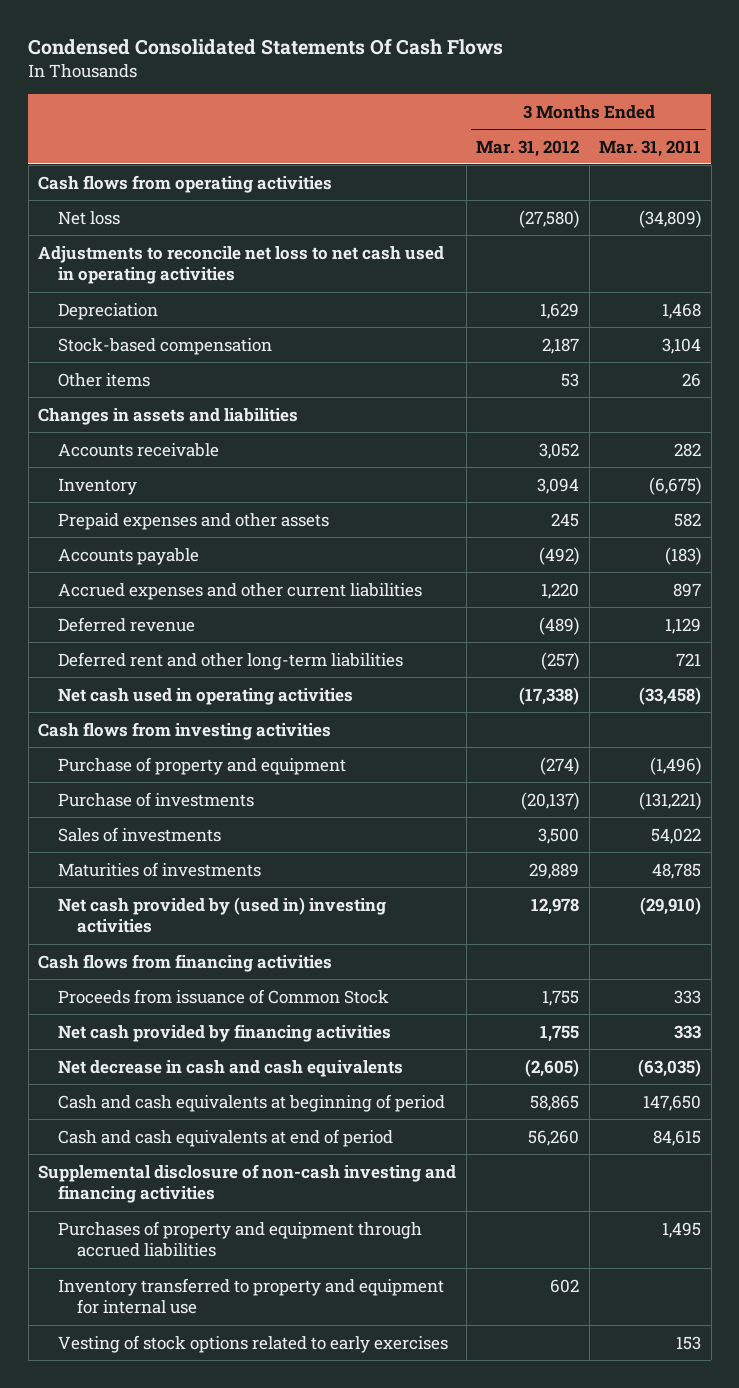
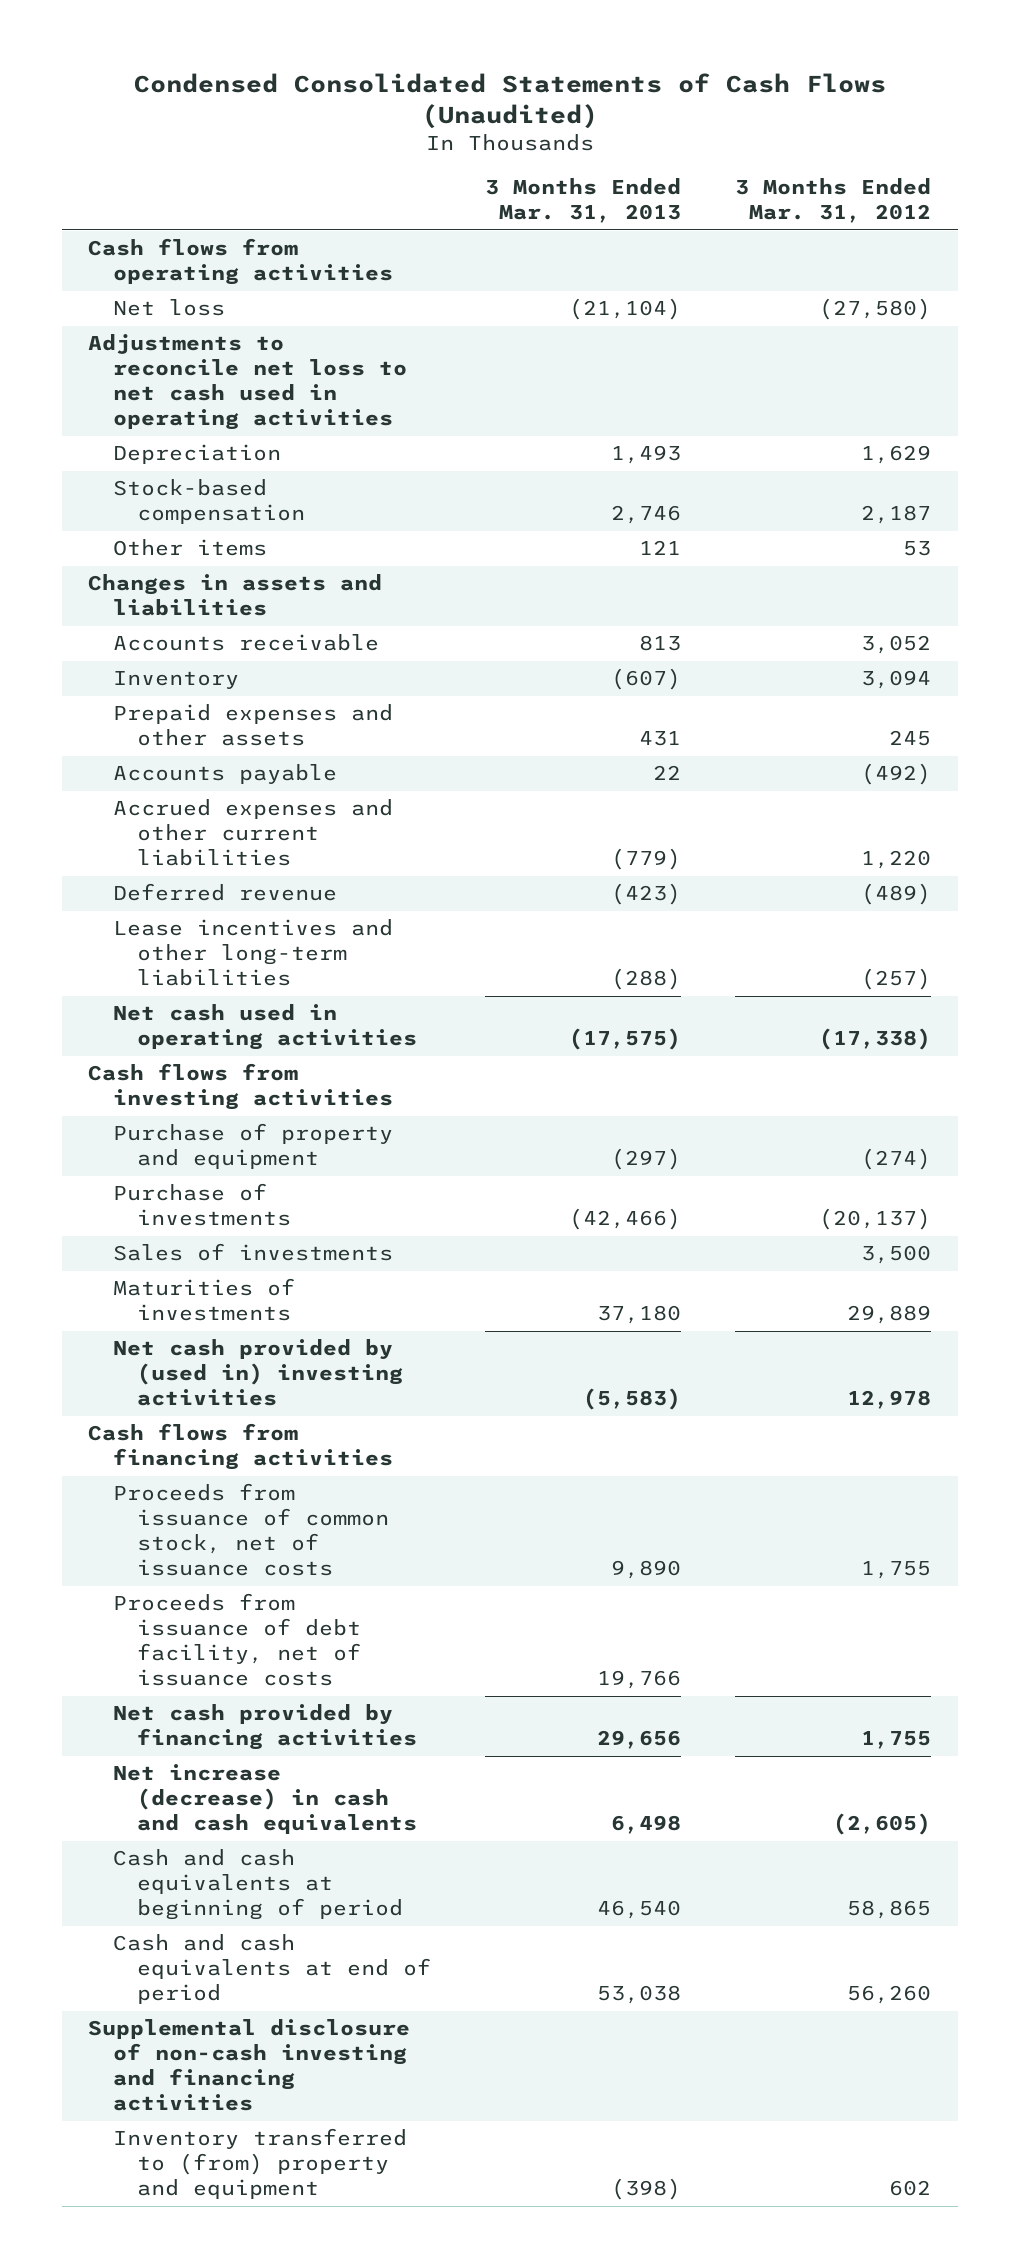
- Condensed Consolidated Statements Of Cash Flows
+ Condensed Consolidated Statements of Cash Flows (Unaudited)
- | 3 Months Ended Mar. 31, 2012 | 3 Months Ended Mar. 31, 2011
+ | 3 Months Ended Mar. 31, 2013 | 3 Months Ended Mar. 31, 2012
- Deferred rent and other long-term liabilities | (257) | 721
+ Lease incentives and other long-term liabilities | (288) | (257)
- Proceeds from issuance of Common Stock | 1,755 | 333
+ Proceeds from issuance of common stock, net of issuance costs | 9,890 | 1,755
+ Proceeds from issuance of debt facility, net of issuance costs | 19,766 |
- Net decrease in cash and cash equivalents | (2,605) | (63,035)
+ Net increase (decrease) in cash and cash equivalents | 6,498 | (2,605)
- Purchases of property and equipment through accrued liabilities | | 1,495
- Inventory transferred to property and equipment for internal use | 602 |
- Vesting of stock options related to early exercises | | 153
+ Inventory transferred to (from) property and equipment | (398) | 602

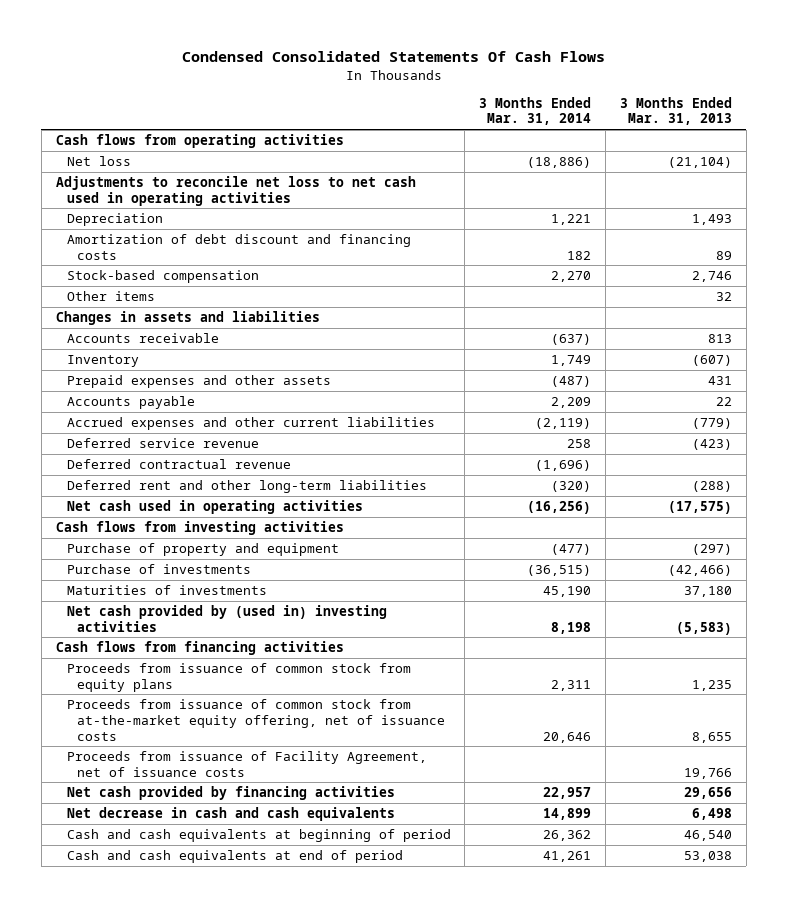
- Condensed Consolidated Statements of Cash Flows (Unaudited)
+ Condensed Consolidated Statements Of Cash Flows
- | 3 Months Ended Mar. 31, 2013 | 3 Months Ended Mar. 31, 2012
+ | 3 Months Ended Mar. 31, 2014 | 3 Months Ended Mar. 31, 2013
+ Amortization of debt discount and financing costs | 182 | 89
- Other items | 121 | 53
+ Other items | | 32
- Deferred revenue | (423) | (489)
- Lease incentives and other long-term liabilities | (288) | (257)
+ Deferred service revenue | 258 | (423)
+ Deferred contractual revenue | (1,696) |
+ Deferred rent and other long-term liabilities | (320) | (288)
- Sales of investments | | 3,500
- Proceeds from issuance of common stock, net of issuance costs | 9,890 | 1,755
- Proceeds from issuance of debt facility, net of issuance costs | 19,766 |
+ Proceeds from issuance of common stock from equity plans | 2,311 | 1,235
+ Proceeds from issuance of common stock from at-the-market equity offering, net of issuance costs | 20,646 | 8,655
+ Proceeds from issuance of Facility Agreement, net of issuance costs | | 19,766
- Net increase (decrease) in cash and cash equivalents | 6,498 | (2,605)
+ Net decrease in cash and cash equivalents | 14,899 | 6,498
- Supplemental disclosure of non-cash investing and financing activities
- Inventory transferred to (from) property and equipment | (398) | 602

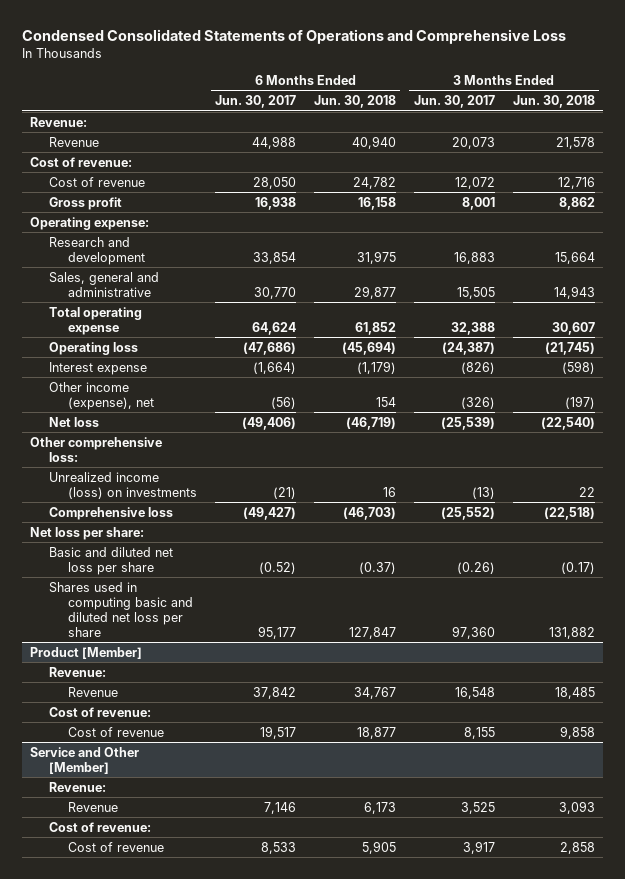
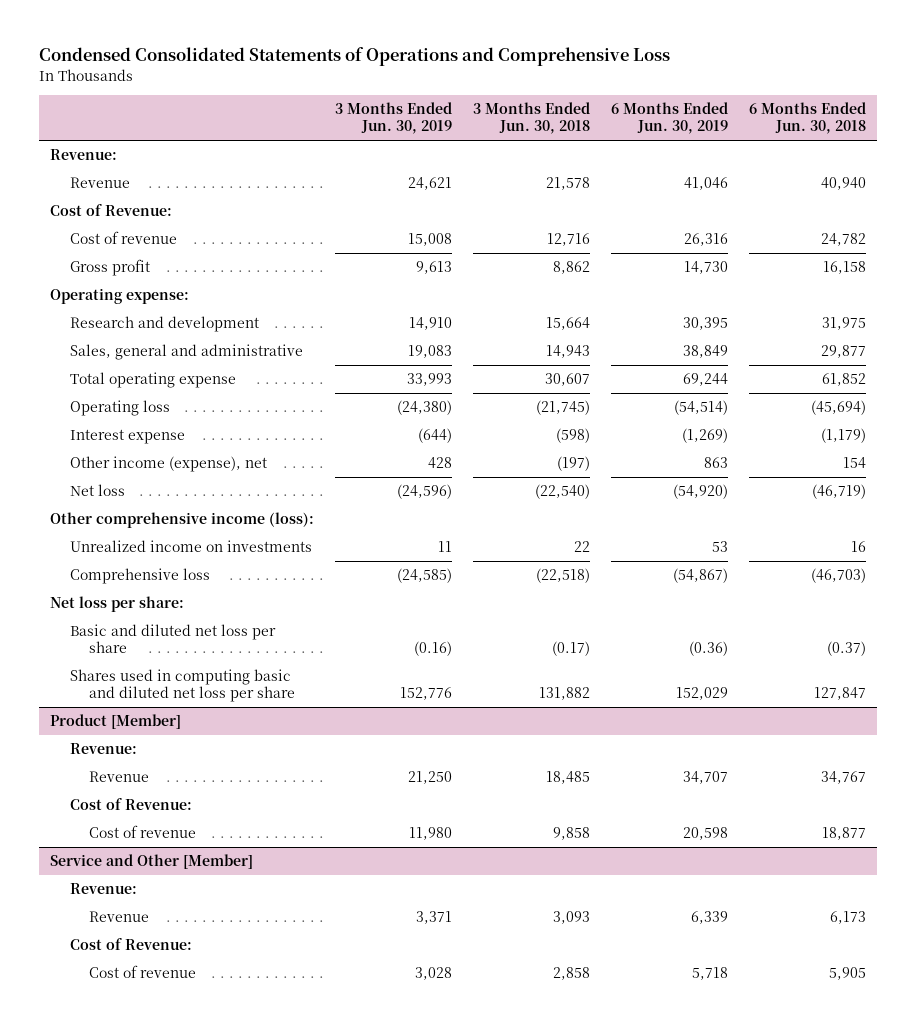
- | 6 Months Ended Jun. 30, 2017 | 6 Months Ended Jun. 30, 2018 | 3 Months Ended Jun. 30, 2017 | 3 Months Ended Jun. 30, 2018
+ | 3 Months Ended Jun. 30, 2019 | 3 Months Ended Jun. 30, 2018 | 6 Months Ended Jun. 30, 2019 | 6 Months Ended Jun. 30, 2018
- Cost of revenue:
+ Cost of Revenue:
- Other comprehensive loss:
- Unrealized income (loss) on investments | (21) | 16 | (13) | 22
+ Other comprehensive income (loss):
+ Unrealized income on investments | 11 | 22 | 53 | 16
@ Product [Member]
- Cost of revenue:
+ Cost of Revenue:
@ Service and Other [Member]
- Cost of revenue:
+ Cost of Revenue:

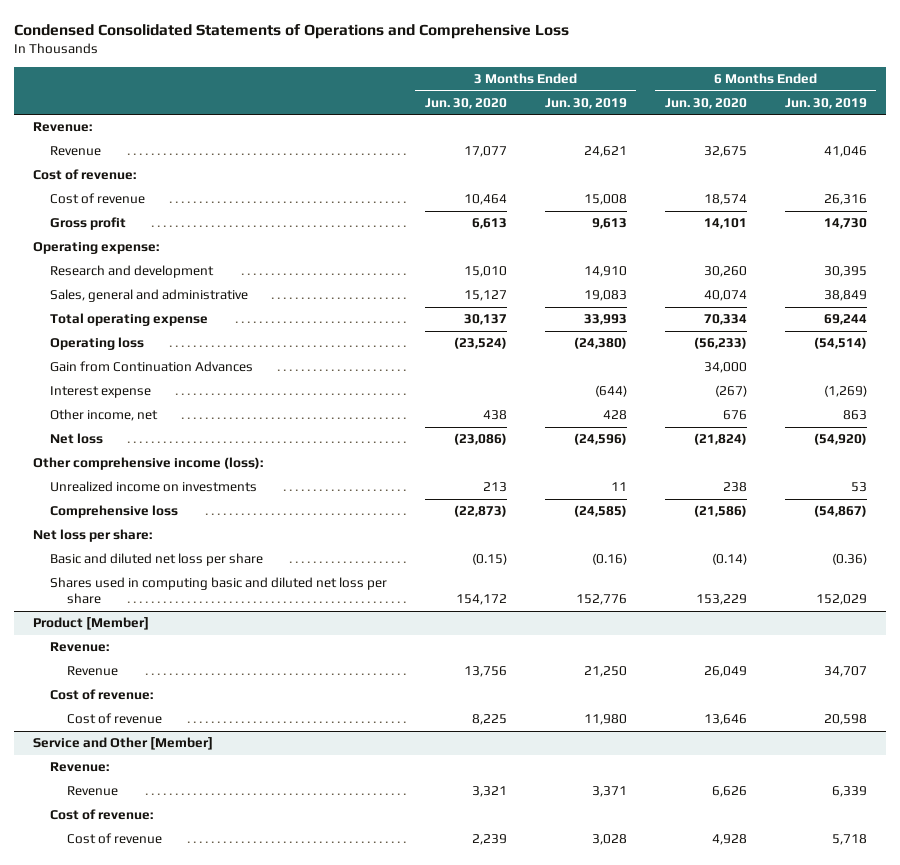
- | 3 Months Ended Jun. 30, 2019 | 3 Months Ended Jun. 30, 2018 | 6 Months Ended Jun. 30, 2019 | 6 Months Ended Jun. 30, 2018
+ | 3 Months Ended Jun. 30, 2020 | 3 Months Ended Jun. 30, 2019 | 6 Months Ended Jun. 30, 2020 | 6 Months Ended Jun. 30, 2019
- Cost of Revenue:
+ Cost of revenue:
+ Gain from Continuation Advances | | | 34,000 |
- Other income (expense), net | 428 | (197) | 863 | 154
+ Other income, net | 438 | 428 | 676 | 863
@ Product [Member]
- Cost of Revenue:
+ Cost of revenue:
@ Service and Other [Member]
- Cost of Revenue:
+ Cost of revenue:

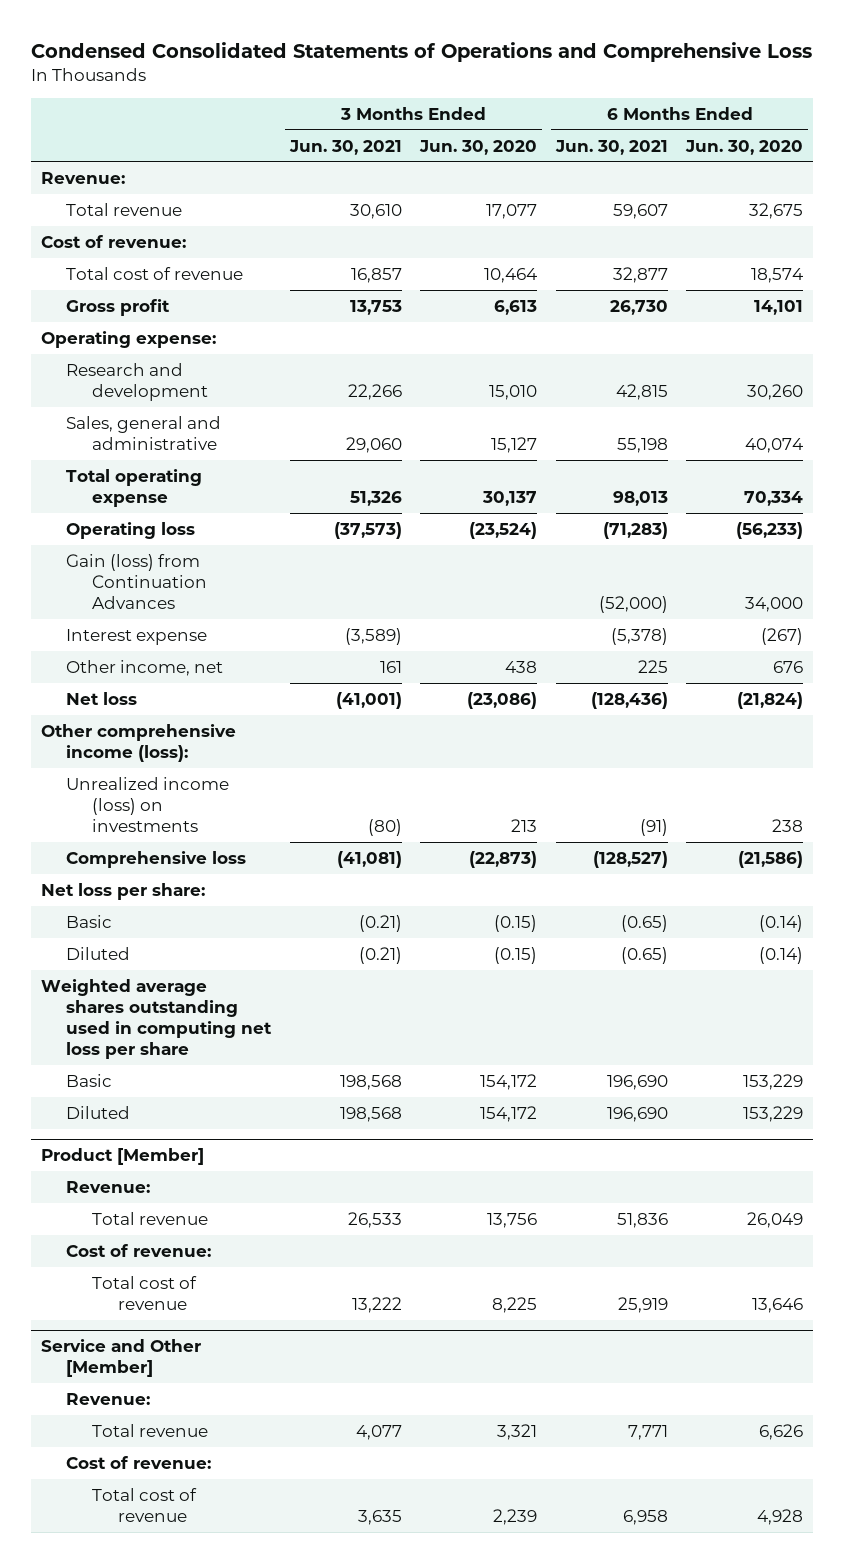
- | 3 Months Ended Jun. 30, 2020 | 3 Months Ended Jun. 30, 2019 | 6 Months Ended Jun. 30, 2020 | 6 Months Ended Jun. 30, 2019
+ | 3 Months Ended Jun. 30, 2021 | 3 Months Ended Jun. 30, 2020 | 6 Months Ended Jun. 30, 2021 | 6 Months Ended Jun. 30, 2020
- Revenue | 17,077 | 24,621 | 32,675 | 41,046
+ Total revenue | 30,610 | 17,077 | 59,607 | 32,675
- Cost of revenue | 10,464 | 15,008 | 18,574 | 26,316
+ Total cost of revenue | 16,857 | 10,464 | 32,877 | 18,574
- Gain from Continuation Advances | | | 34,000 |
+ Gain (loss) from Continuation Advances | | | (52,000) | 34,000
- Unrealized income on investments | 213 | 11 | 238 | 53
+ Unrealized income (loss) on investments | (80) | 213 | (91) | 238
- Basic and diluted net loss per share | (0.15) | (0.16) | (0.14) | (0.36)
- Shares used in computing basic and diluted net loss per share | 154,172 | 152,776 | 153,229 | 152,029
+ Basic | (0.21) | (0.15) | (0.65) | (0.14)
+ Diluted | (0.21) | (0.15) | (0.65) | (0.14)
+ Weighted average shares outstanding used in computing net loss per share
+ Basic | 198,568 | 154,172 | 196,690 | 153,229
+ Diluted | 198,568 | 154,172 | 196,690 | 153,229
@ Product [Member]
- Revenue | 13,756 | 21,250 | 26,049 | 34,707
+ Total revenue | 26,533 | 13,756 | 51,836 | 26,049
- Cost of revenue | 8,225 | 11,980 | 13,646 | 20,598
+ Total cost of revenue | 13,222 | 8,225 | 25,919 | 13,646
@ Service and Other [Member]
- Revenue | 3,321 | 3,371 | 6,626 | 6,339
+ Total revenue | 4,077 | 3,321 | 7,771 | 6,626
- Cost of revenue | 2,239 | 3,028 | 4,928 | 5,718
+ Total cost of revenue | 3,635 | 2,239 | 6,958 | 4,928

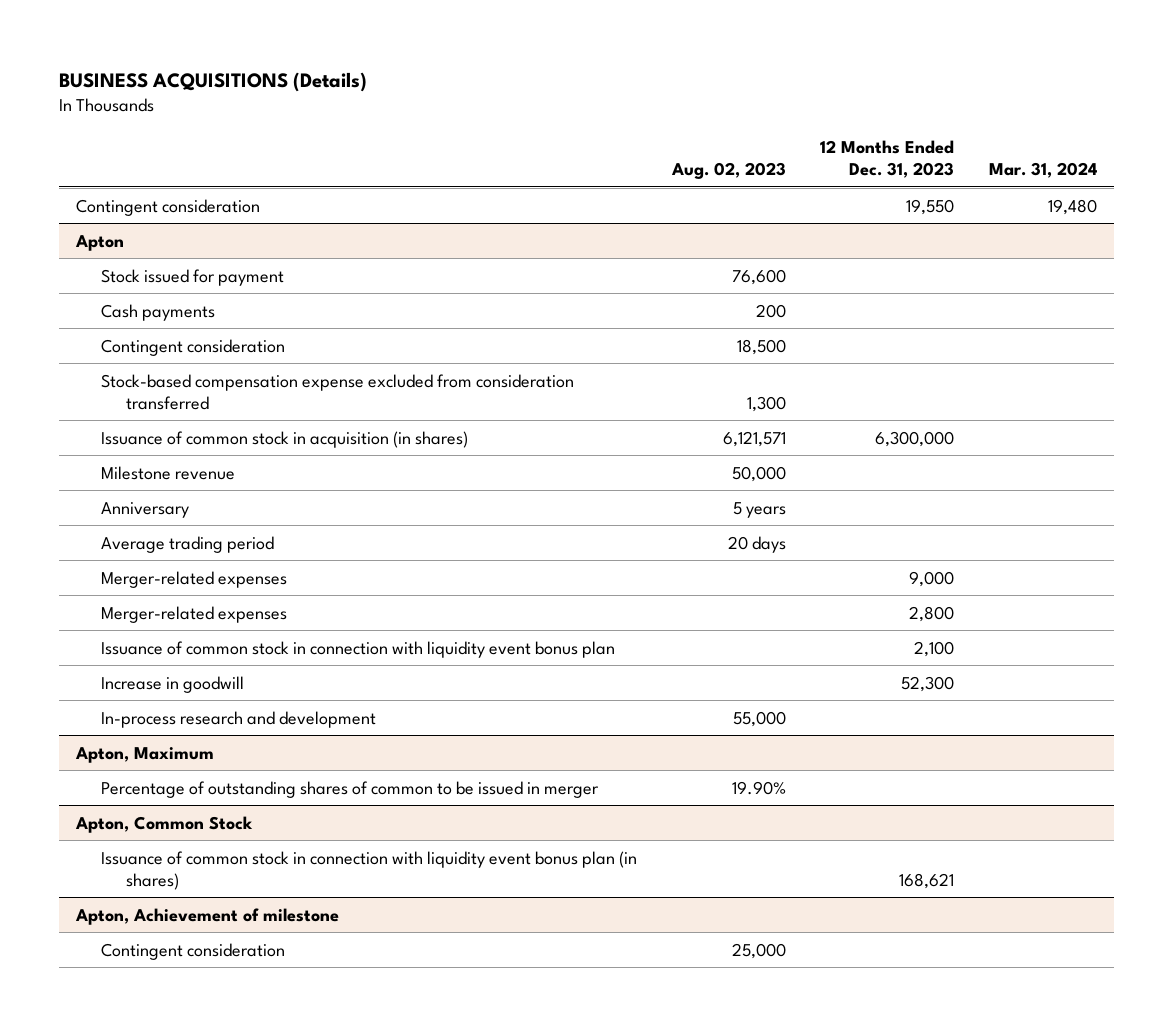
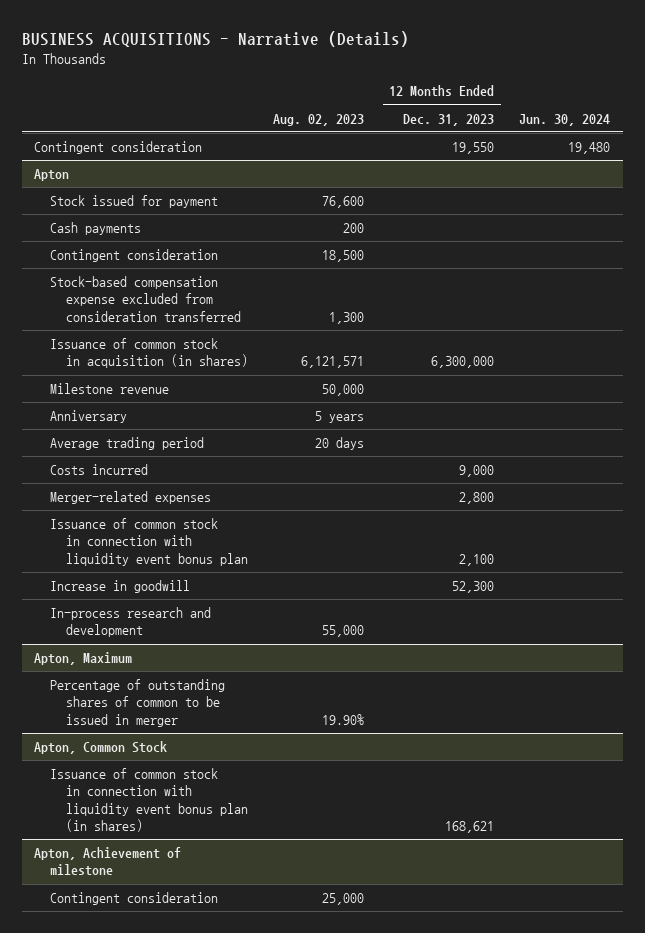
- BUSINESS ACQUISITIONS (Details)
+ BUSINESS ACQUISITIONS - Narrative (Details)
- | Aug. 02, 2023 | 12 Months Ended Dec. 31, 2023 | Mar. 31, 2024
+ | Aug. 02, 2023 | 12 Months Ended Dec. 31, 2023 | Jun. 30, 2024
@ Apton
- Merger-related expenses | | 9,000 |
+ Costs incurred | | 9,000 |

